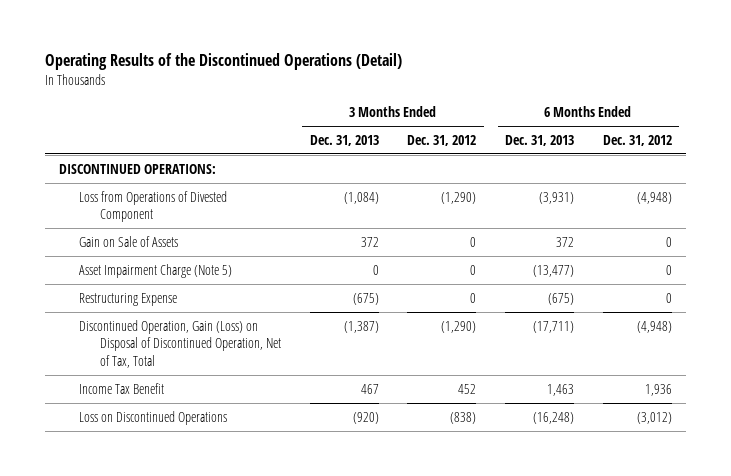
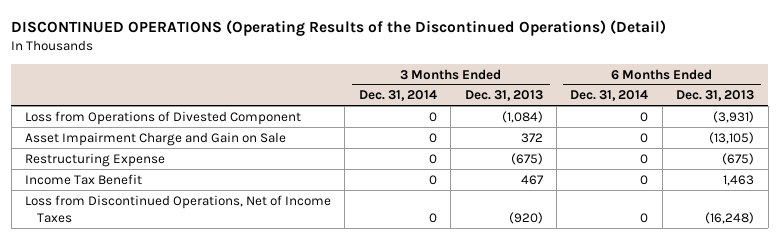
- Operating Results of the Discontinued Operations (Detail)
+ DISCONTINUED OPERATIONS (Operating Results of the Discontinued Operations) (Detail)
- | 3 Months Ended Dec. 31, 2013 | 3 Months Ended Dec. 31, 2012 | 6 Months Ended Dec. 31, 2013 | 6 Months Ended Dec. 31, 2012
+ | 3 Months Ended Dec. 31, 2014 | 3 Months Ended Dec. 31, 2013 | 6 Months Ended Dec. 31, 2014 | 6 Months Ended Dec. 31, 2013
- DISCONTINUED OPERATIONS:
- Gain on Sale of Assets | 372 | 0 | 372 | 0
- Asset Impairment Charge (Note 5) | 0 | 0 | (13,477) | 0
+ Asset Impairment Charge and Gain on Sale | 0 | 372 | 0 | (13,105)
- Discontinued Operation, Gain (Loss) on Disposal of Discontinued Operation, Net of Tax, Total | (1,387) | (1,290) | (17,711) | (4,948)
- Loss on Discontinued Operations | (920) | (838) | (16,248) | (3,012)
+ Loss from Discontinued Operations, Net of Income Taxes | 0 | (920) | 0 | (16,248)

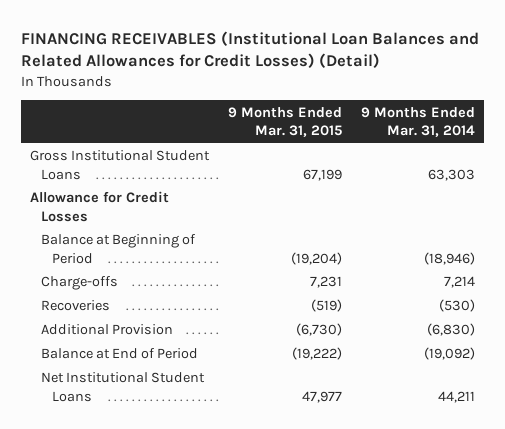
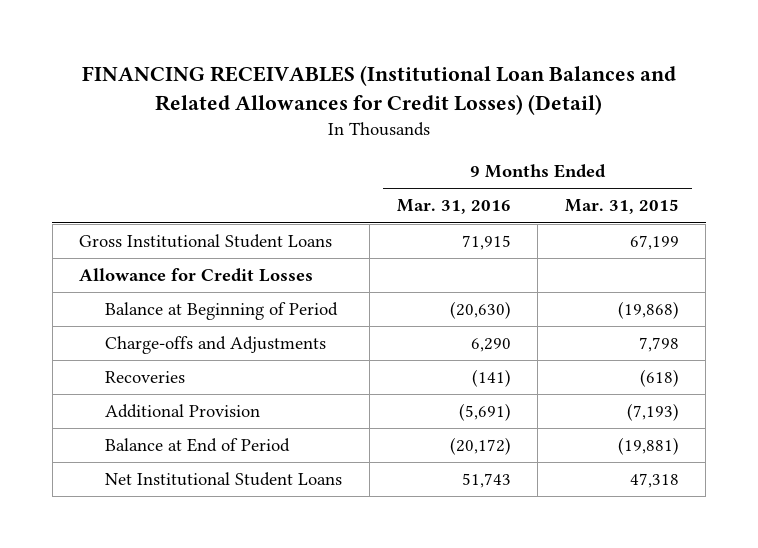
- | 9 Months Ended Mar. 31, 2015 | 9 Months Ended Mar. 31, 2014
+ | 9 Months Ended Mar. 31, 2016 | 9 Months Ended Mar. 31, 2015
- Balance at Beginning of Period | (19,204) | (18,946)
- Charge-offs | 7,231 | 7,214
- Recoveries | (519) | (530)
- Additional Provision | (6,730) | (6,830)
- Balance at End of Period | (19,222) | (19,092)
- Net Institutional Student Loans | 47,977 | 44,211
+ Balance at Beginning of Period | (20,630) | (19,868)
+ Charge-offs and Adjustments | 6,290 | 7,798
+ Recoveries | (141) | (618)
+ Additional Provision | (5,691) | (7,193)
+ Balance at End of Period | (20,172) | (19,881)
+ Net Institutional Student Loans | 51,743 | 47,318

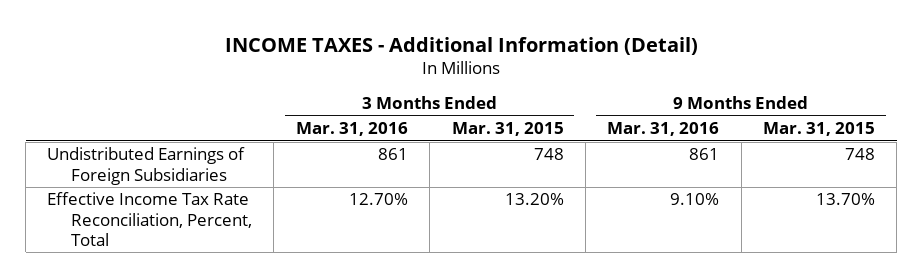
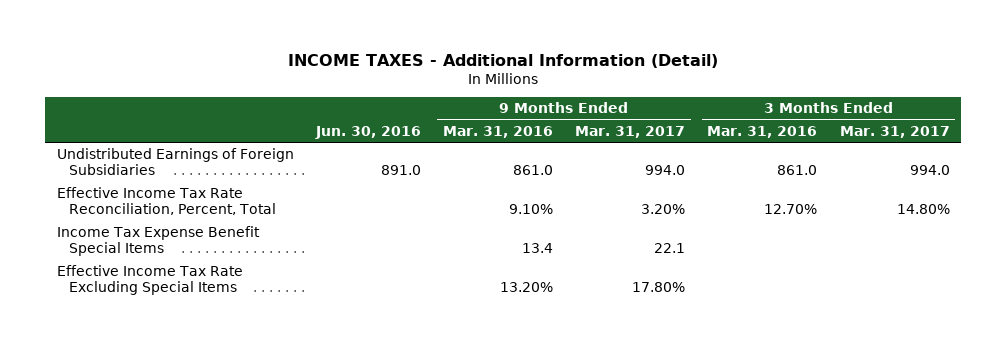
- | 3 Months Ended Mar. 31, 2016 | 3 Months Ended Mar. 31, 2015 | 9 Months Ended Mar. 31, 2016 | 9 Months Ended Mar. 31, 2015
+ | Jun. 30, 2016 | 9 Months Ended Mar. 31, 2016 | 9 Months Ended Mar. 31, 2017 | 3 Months Ended Mar. 31, 2016 | 3 Months Ended Mar. 31, 2017
- Undistributed Earnings of Foreign Subsidiaries | 861 | 748 | 861 | 748
+ Undistributed Earnings of Foreign Subsidiaries | 891.0 | 861.0 | 994.0 | 861.0 | 994.0
+ Income Tax Expense Benefit Special Items | | 13.4 | 22.1 | |
+ Effective Income Tax Rate Excluding Special Items | | 13.20% | 17.80% | |

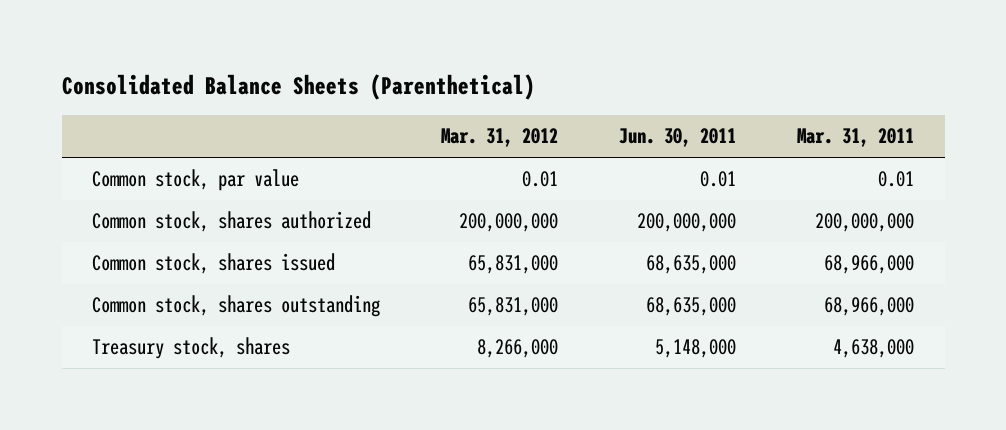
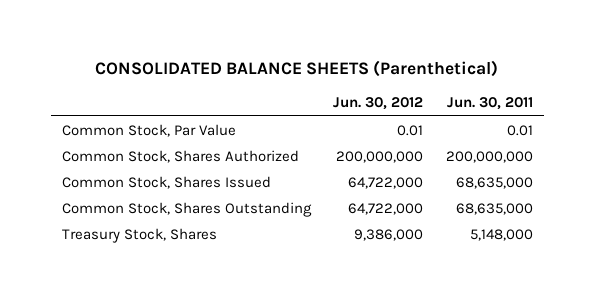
- Consolidated Balance Sheets (Parenthetical)
+ CONSOLIDATED BALANCE SHEETS (Parenthetical)
- | Mar. 31, 2012 | Jun. 30, 2011 | Mar. 31, 2011
+ | Jun. 30, 2012 | Jun. 30, 2011
- Common stock, par value | 0.01 | 0.01 | 0.01
- Common stock, shares authorized | 200,000,000 | 200,000,000 | 200,000,000
- Common stock, shares issued | 65,831,000 | 68,635,000 | 68,966,000
- Common stock, shares outstanding | 65,831,000 | 68,635,000 | 68,966,000
- Treasury stock, shares | 8,266,000 | 5,148,000 | 4,638,000
+ Common Stock, Par Value | 0.01 | 0.01
+ Common Stock, Shares Authorized | 200,000,000 | 200,000,000
+ Common Stock, Shares Issued | 64,722,000 | 68,635,000
+ Common Stock, Shares Outstanding | 64,722,000 | 68,635,000
+ Treasury Stock, Shares | 9,386,000 | 5,148,000

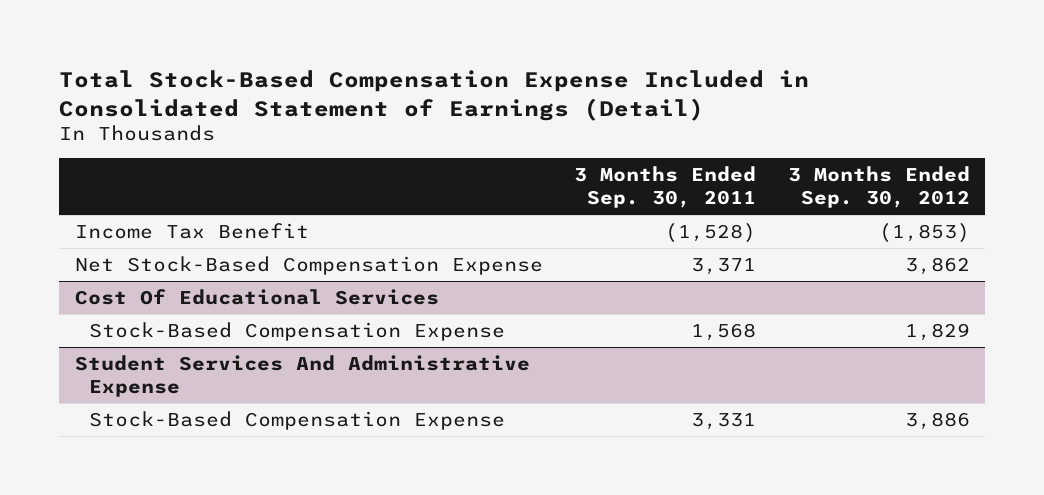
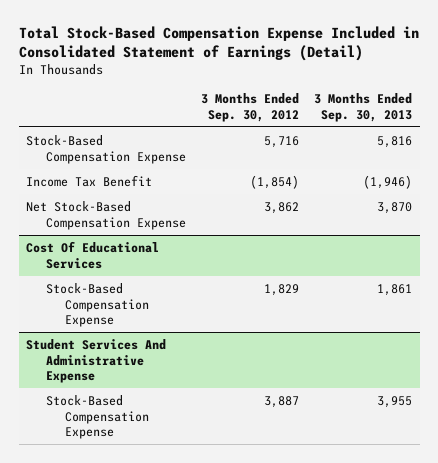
- | 3 Months Ended Sep. 30, 2011 | 3 Months Ended Sep. 30, 2012
+ | 3 Months Ended Sep. 30, 2012 | 3 Months Ended Sep. 30, 2013
- Income Tax Benefit | (1,528) | (1,853)
+ Stock-Based Compensation Expense | 5,716 | 5,816
+ Income Tax Benefit | (1,854) | (1,946)
@ Student Services And Administrative Expense
- Stock-Based Compensation Expense | 3,331 | 3,886
+ Stock-Based Compensation Expense | 3,887 | 3,955

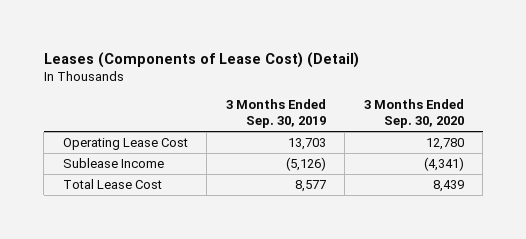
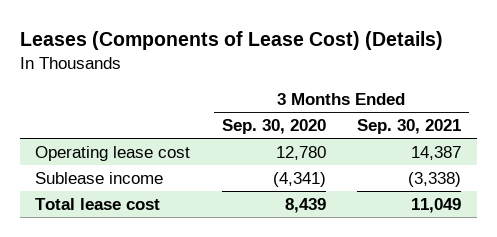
- Leases (Components of Lease Cost) (Detail)
+ Leases (Components of Lease Cost) (Details)
- | 3 Months Ended Sep. 30, 2019 | 3 Months Ended Sep. 30, 2020
+ | 3 Months Ended Sep. 30, 2020 | 3 Months Ended Sep. 30, 2021
- Operating Lease Cost | 13,703 | 12,780
- Sublease Income | (5,126) | (4,341)
- Total Lease Cost | 8,577 | 8,439
+ Operating lease cost | 12,780 | 14,387
+ Sublease income | (4,341) | (3,338)
+ Total lease cost | 8,439 | 11,049

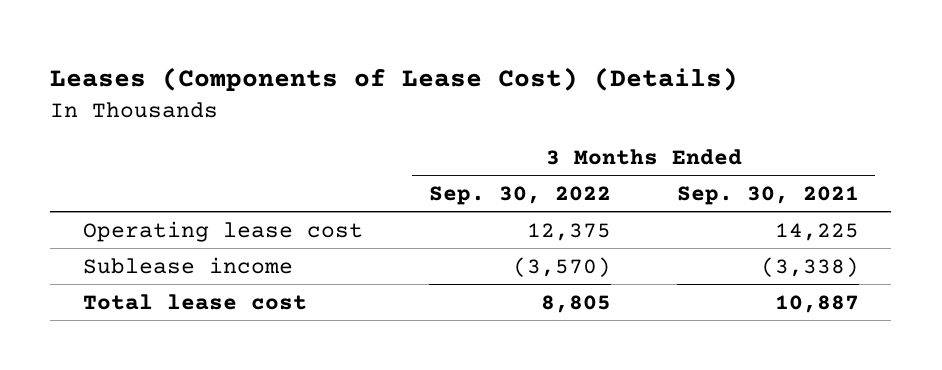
- | 3 Months Ended Sep. 30, 2020 | 3 Months Ended Sep. 30, 2021
+ | 3 Months Ended Sep. 30, 2022 | 3 Months Ended Sep. 30, 2021
- Operating lease cost | 12,780 | 14,387
+ Operating lease cost | 12,375 | 14,225
- Total lease cost | 8,439 | 11,049
+ Total lease cost | 8,805 | 10,887

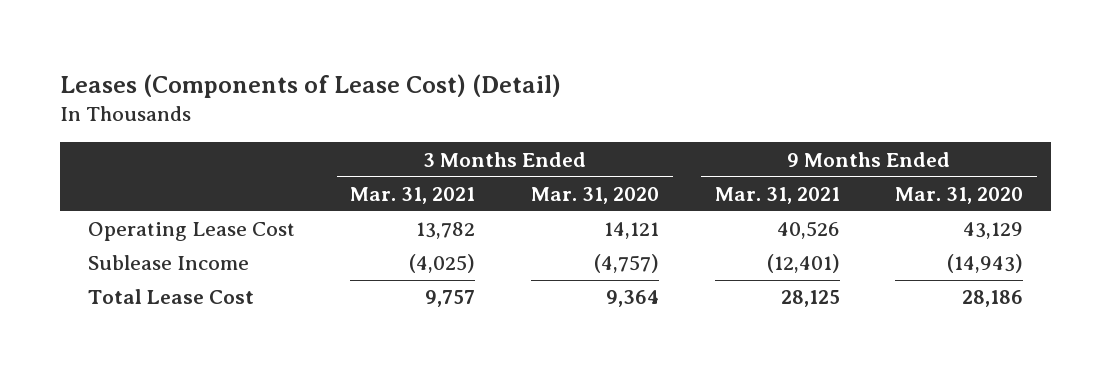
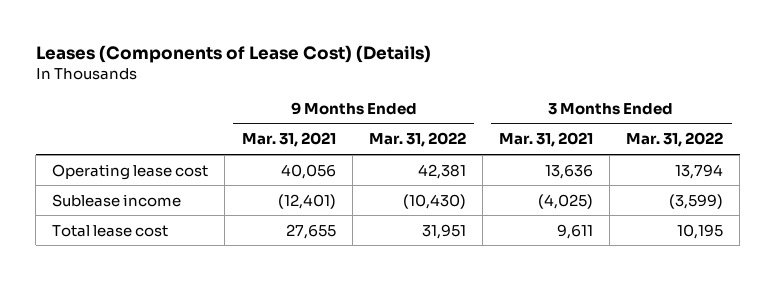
- Leases (Components of Lease Cost) (Detail)
+ Leases (Components of Lease Cost) (Details)
- | 3 Months Ended Mar. 31, 2021 | 3 Months Ended Mar. 31, 2020 | 9 Months Ended Mar. 31, 2021 | 9 Months Ended Mar. 31, 2020
+ | 9 Months Ended Mar. 31, 2021 | 9 Months Ended Mar. 31, 2022 | 3 Months Ended Mar. 31, 2021 | 3 Months Ended Mar. 31, 2022
- Operating Lease Cost | 13,782 | 14,121 | 40,526 | 43,129
- Sublease Income | (4,025) | (4,757) | (12,401) | (14,943)
- Total Lease Cost | 9,757 | 9,364 | 28,125 | 28,186
+ Operating lease cost | 40,056 | 42,381 | 13,636 | 13,794
+ Sublease income | (12,401) | (10,430) | (4,025) | (3,599)
+ Total lease cost | 27,655 | 31,951 | 9,611 | 10,195

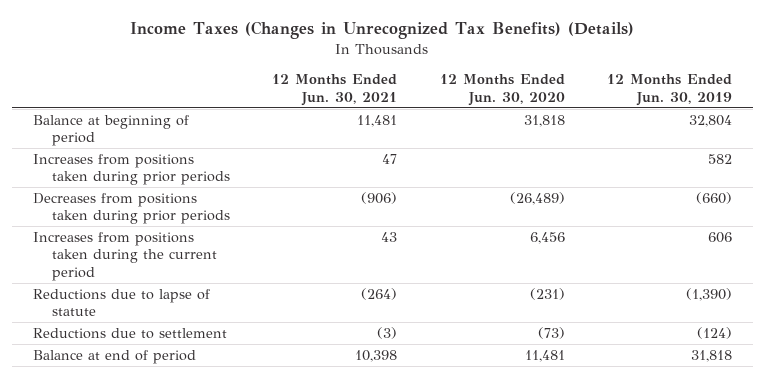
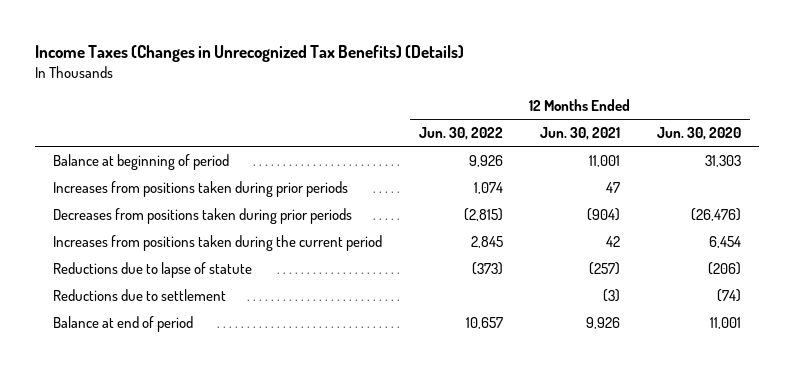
- | 12 Months Ended Jun. 30, 2021 | 12 Months Ended Jun. 30, 2020 | 12 Months Ended Jun. 30, 2019
+ | 12 Months Ended Jun. 30, 2022 | 12 Months Ended Jun. 30, 2021 | 12 Months Ended Jun. 30, 2020
- Balance at beginning of period | 11,481 | 31,818 | 32,804
+ Balance at beginning of period | 9,926 | 11,001 | 31,303
- Decreases from positions taken during prior periods | (906) | (26,489) | (660)
- Increases from positions taken during the current period | 43 | 6,456 | 606
- Reductions due to lapse of statute | (264) | (231) | (1,390)
- Reductions due to settlement | (3) | (73) | (124)
- Balance at end of period | 10,398 | 11,481 | 31,818
+ Decreases from positions taken during prior periods | (2,815) | (904) | (26,476)
+ Increases from positions taken during the current period | 2,845 | 42 | 6,454
+ Reductions due to lapse of statute | (373) | (257) | (206)
+ Reductions due to settlement | | (3) | (74)
+ Balance at end of period | 10,657 | 9,926 | 11,001

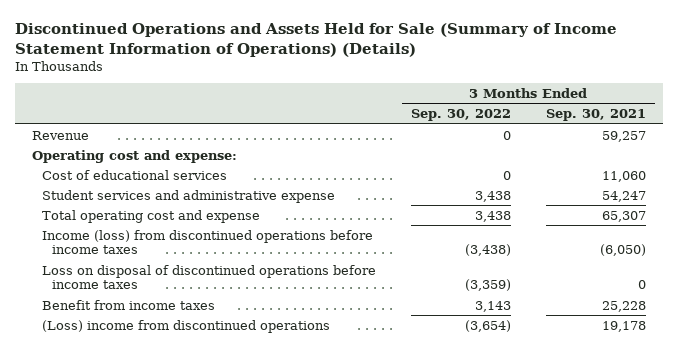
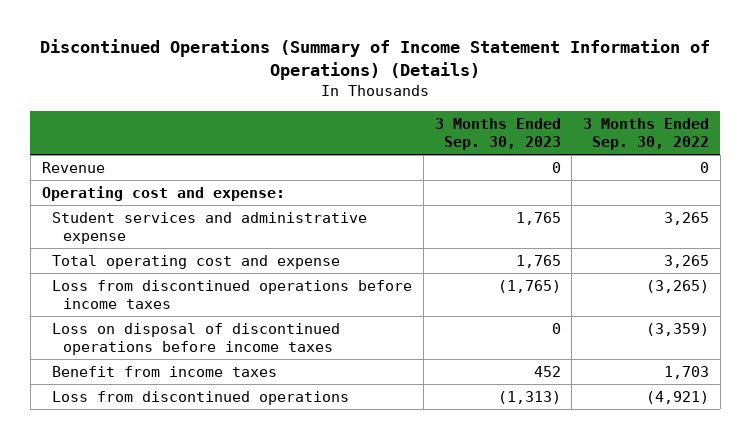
- Discontinued Operations and Assets Held for Sale (Summary of Income Statement Information of Operations) (Details)
+ Discontinued Operations (Summary of Income Statement Information of Operations) (Details)
- | 3 Months Ended Sep. 30, 2022 | 3 Months Ended Sep. 30, 2021
+ | 3 Months Ended Sep. 30, 2023 | 3 Months Ended Sep. 30, 2022
- Cost of educational services | 0 | 11,060
- Student services and administrative expense | 3,438 | 54,247
- Total operating cost and expense | 3,438 | 65,307
- Income (loss) from discontinued operations before income taxes | (3,438) | (6,050)
+ Student services and administrative expense | 1,765 | 3,265
+ Total operating cost and expense | 1,765 | 3,265
+ Loss from discontinued operations before income taxes | (1,765) | (3,265)
- Benefit from income taxes | 3,143 | 25,228
- (Loss) income from discontinued operations | (3,654) | 19,178
+ Benefit from income taxes | 452 | 1,703
+ Loss from discontinued operations | (1,313) | (4,921)

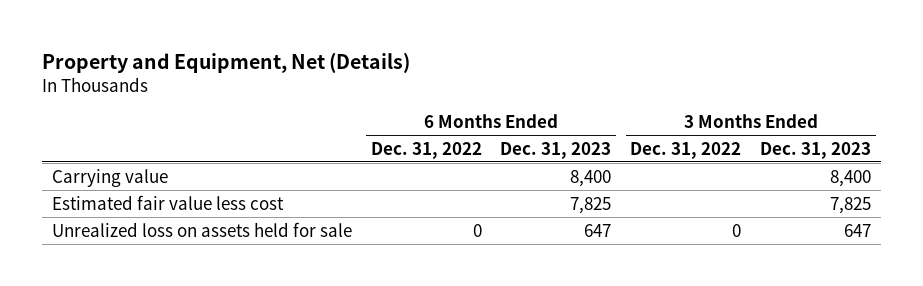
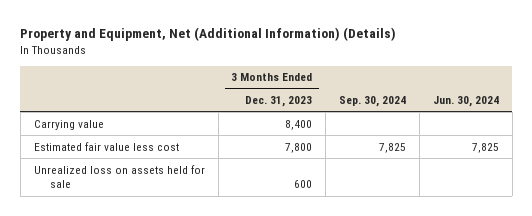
- Property and Equipment, Net (Details)
+ Property and Equipment, Net (Additional Information) (Details)
- | 6 Months Ended Dec. 31, 2022 | 6 Months Ended Dec. 31, 2023 | 3 Months Ended Dec. 31, 2022 | 3 Months Ended Dec. 31, 2023
+ | 3 Months Ended Dec. 31, 2023 | Sep. 30, 2024 | Jun. 30, 2024
- Estimated fair value less cost | | 7,825 | | 7,825
- Unrealized loss on assets held for sale | 0 | 647 | 0 | 647
+ Estimated fair value less cost | 7,800 | 7,825 | 7,825
+ Unrealized loss on assets held for sale | 600 | |

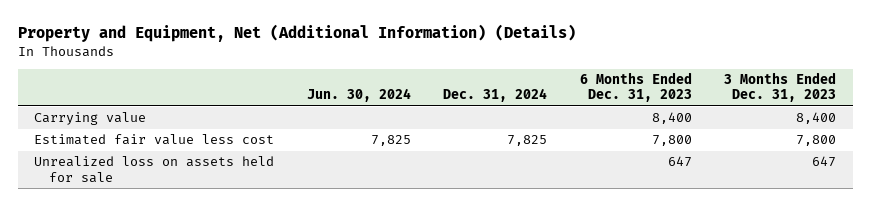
- | 3 Months Ended Dec. 31, 2023 | Sep. 30, 2024 | Jun. 30, 2024
+ | Jun. 30, 2024 | Dec. 31, 2024 | 6 Months Ended Dec. 31, 2023 | 3 Months Ended Dec. 31, 2023
- Unrealized loss on assets held for sale | 600 | |
+ Unrealized loss on assets held for sale | | | 647 | 647

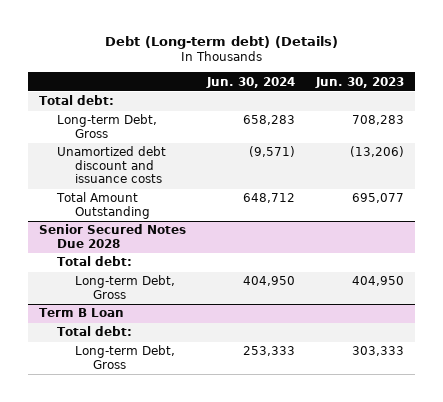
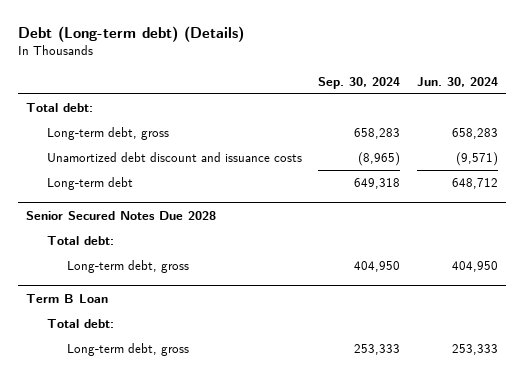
- | Jun. 30, 2024 | Jun. 30, 2023
+ | Sep. 30, 2024 | Jun. 30, 2024
- Long-term Debt, Gross | 658,283 | 708,283
+ Long-term debt, gross | 658,283 | 658,283
- Total Amount Outstanding | 648,712 | 695,077
+ Long-term debt | 649,318 | 648,712
@ Senior Secured Notes Due 2028
- Long-term Debt, Gross | 404,950 | 404,950
+ Long-term debt, gross | 404,950 | 404,950
@ Term B Loan
- Long-term Debt, Gross | 253,333 | 303,333
+ Long-term debt, gross | 253,333 | 253,333

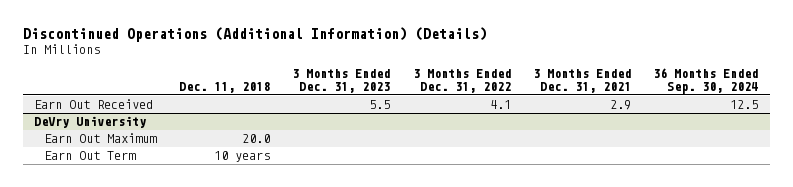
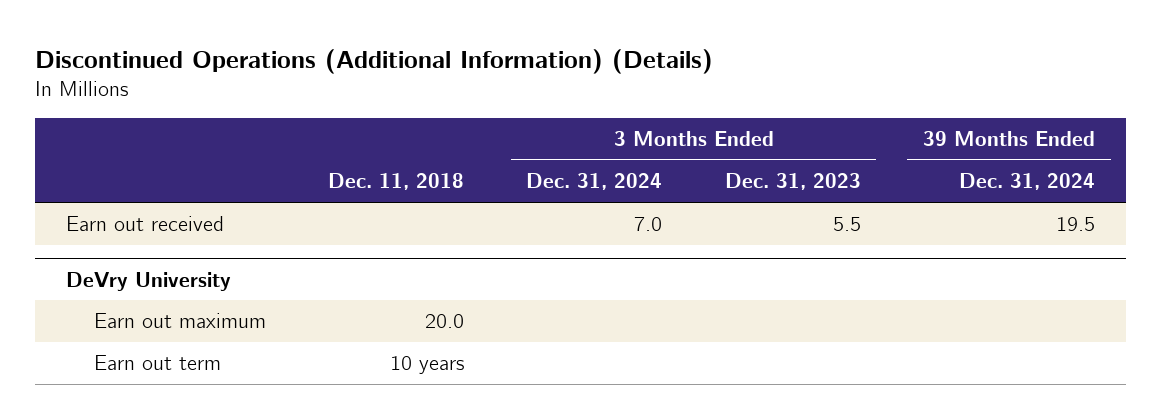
- | Dec. 11, 2018 | 3 Months Ended Dec. 31, 2023 | 3 Months Ended Dec. 31, 2022 | 3 Months Ended Dec. 31, 2021 | 36 Months Ended Sep. 30, 2024
+ | Dec. 11, 2018 | 3 Months Ended Dec. 31, 2024 | 3 Months Ended Dec. 31, 2023 | 39 Months Ended Dec. 31, 2024
- Earn Out Received | | 5.5 | 4.1 | 2.9 | 12.5
+ Earn out received | | 7.0 | 5.5 | 19.5
@ DeVry University
- Earn Out Maximum | 20.0 | | | |
- Earn Out Term | 10 years | | | |
+ Earn out maximum | 20.0 | | |
+ Earn out term | 10 years | | |

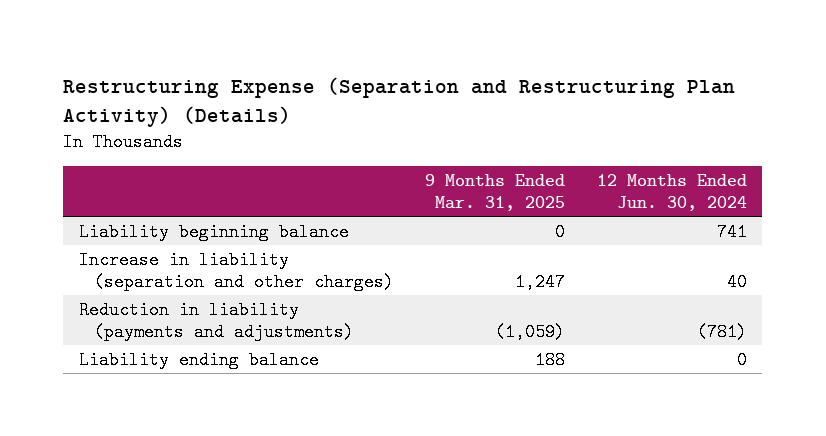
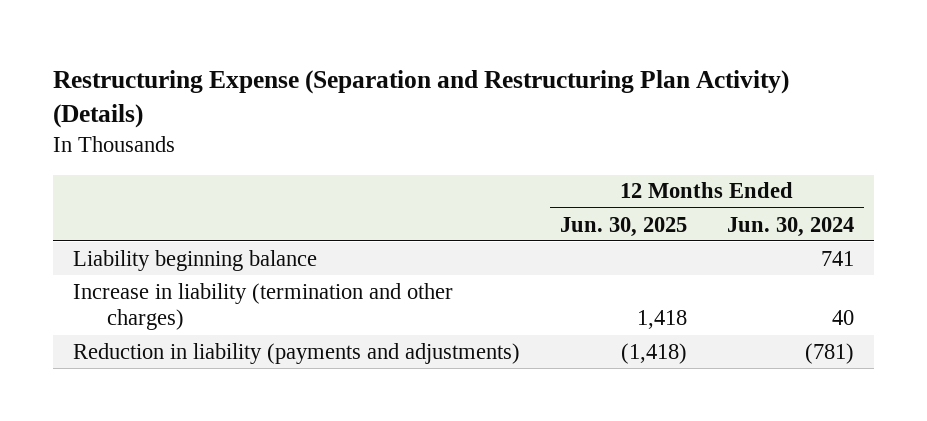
- | 9 Months Ended Mar. 31, 2025 | 12 Months Ended Jun. 30, 2024
+ | 12 Months Ended Jun. 30, 2025 | 12 Months Ended Jun. 30, 2024
- Increase in liability (separation and other charges) | 1,247 | 40
+ Increase in liability (termination and other charges) | 1,418 | 40
- Liability ending balance | 188 | 0

